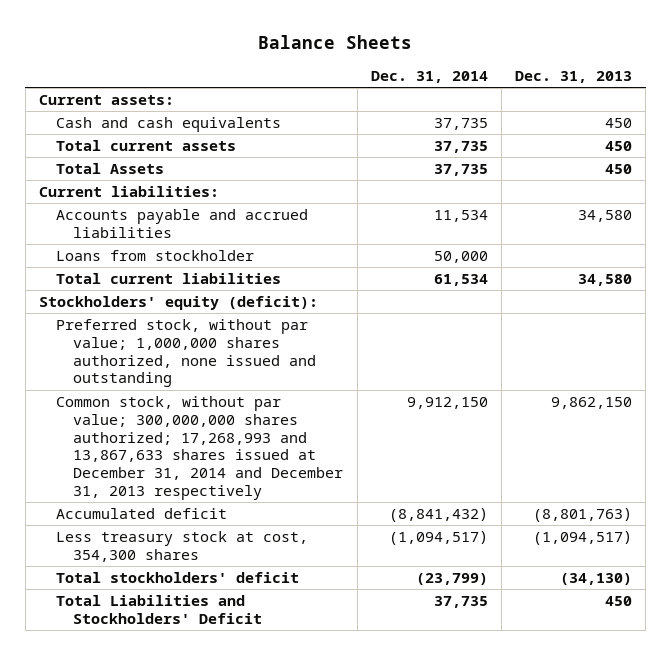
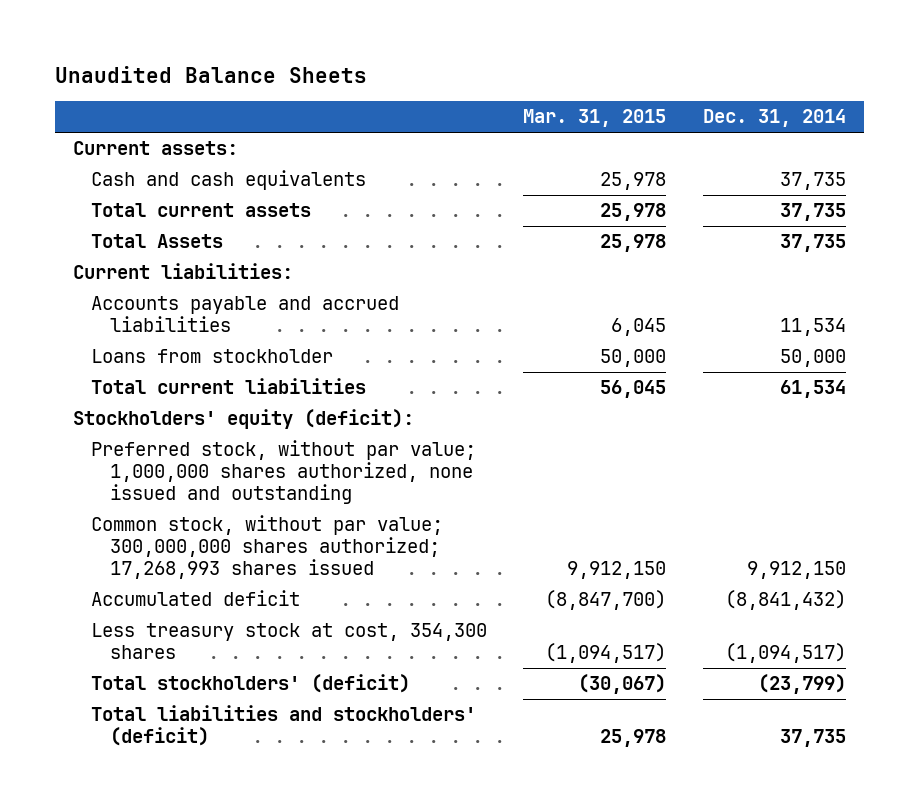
- Balance Sheets
+ Unaudited Balance Sheets
- | Dec. 31, 2014 | Dec. 31, 2013
+ | Mar. 31, 2015 | Dec. 31, 2014
- Common stock, without par value; 300,000,000 shares authorized; 17,268,993 and 13,867,633 shares issued at December 31, 2014 and December 31, 2013 respectively | 9,912,150 | 9,862,150
+ Common stock, without par value; 300,000,000 shares authorized; 17,268,993 shares issued | 9,912,150 | 9,912,150
- Total stockholders' deficit | (23,799) | (34,130)
- Total Liabilities and Stockholders' Deficit | 37,735 | 450
+ Total stockholders' (deficit) | (30,067) | (23,799)
+ Total liabilities and stockholders' (deficit) | 25,978 | 37,735

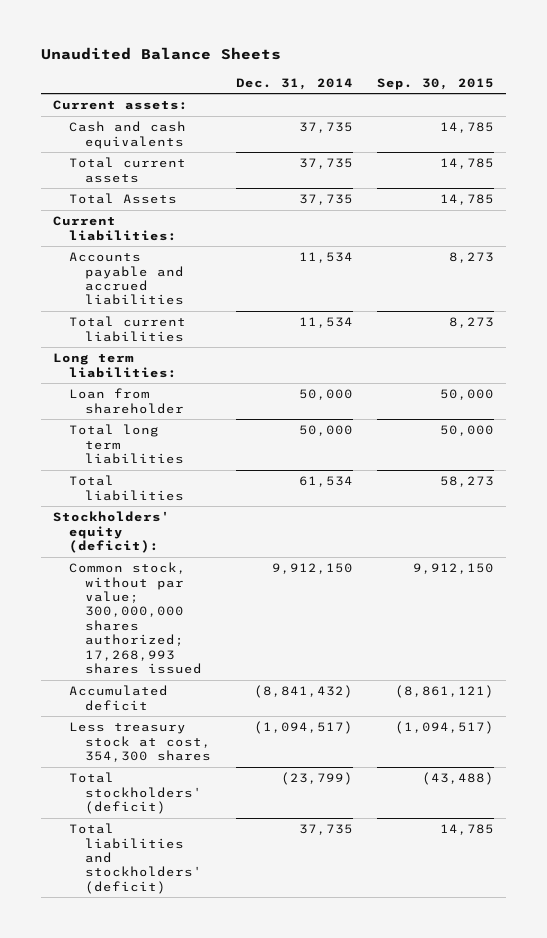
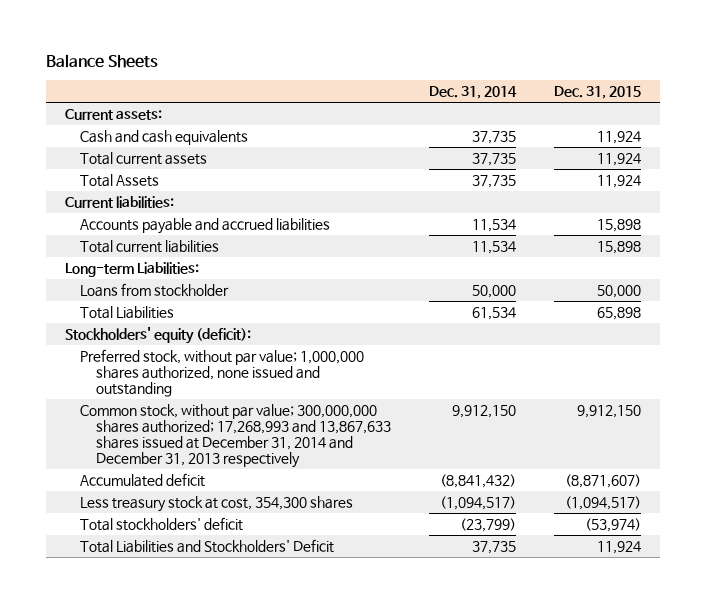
- Unaudited Balance Sheets
+ Balance Sheets
- | Dec. 31, 2014 | Sep. 30, 2015
+ | Dec. 31, 2014 | Dec. 31, 2015
- Long term liabilities:
- Loan from shareholder | 50,000 | 50,000
- Total long term liabilities | 50,000 | 50,000
- Total liabilities | 61,534 | 58,273
+ Long-term Liabilities:
+ Loans from stockholder | 50,000 | 50,000
+ Total Liabilities | 61,534 | 65,898
- Common stock, without par value; 300,000,000 shares authorized; 17,268,993 shares issued | 9,912,150 | 9,912,150
+ Preferred stock, without par value; 1,000,000 shares authorized, none issued and outstanding
+ Common stock, without par value; 300,000,000 shares authorized; 17,268,993 and 13,867,633 shares issued at December 31, 2014 and December 31, 2013 respectively | 9,912,150 | 9,912,150
- Total stockholders' (deficit) | (23,799) | (43,488)
- Total liabilities and stockholders' (deficit) | 37,735 | 14,785
+ Total stockholders' deficit | (23,799) | (53,974)
+ Total Liabilities and Stockholders' Deficit | 37,735 | 11,924

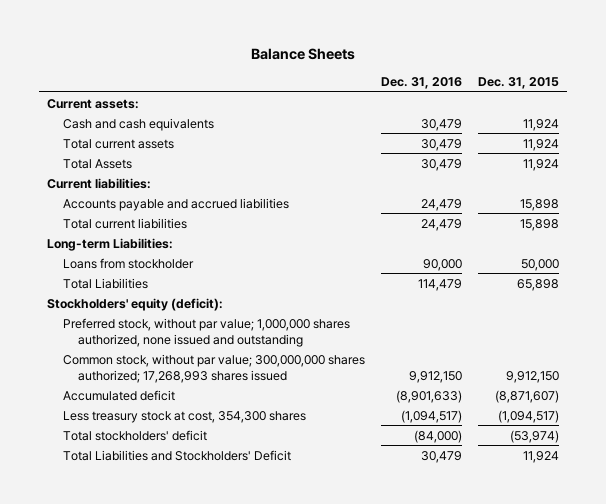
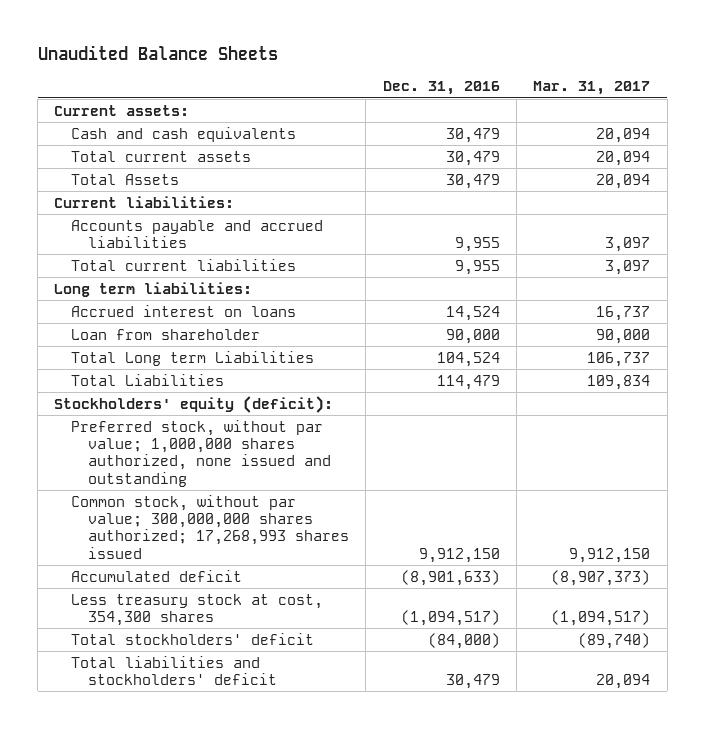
- Balance Sheets
+ Unaudited Balance Sheets
- | Dec. 31, 2016 | Dec. 31, 2015
+ | Dec. 31, 2016 | Mar. 31, 2017
- Accounts payable and accrued liabilities | 24,479 | 15,898
- Total current liabilities | 24,479 | 15,898
- Long-term Liabilities:
- Loans from stockholder | 90,000 | 50,000
+ Accounts payable and accrued liabilities | 9,955 | 3,097
+ Total current liabilities | 9,955 | 3,097
+ Long term liabilities:
+ Accrued interest on loans | 14,524 | 16,737
+ Loan from shareholder | 90,000 | 90,000
+ Total Long term Liabilities | 104,524 | 106,737
- Total Liabilities and Stockholders' Deficit | 30,479 | 11,924
+ Total liabilities and stockholders' deficit | 30,479 | 20,094

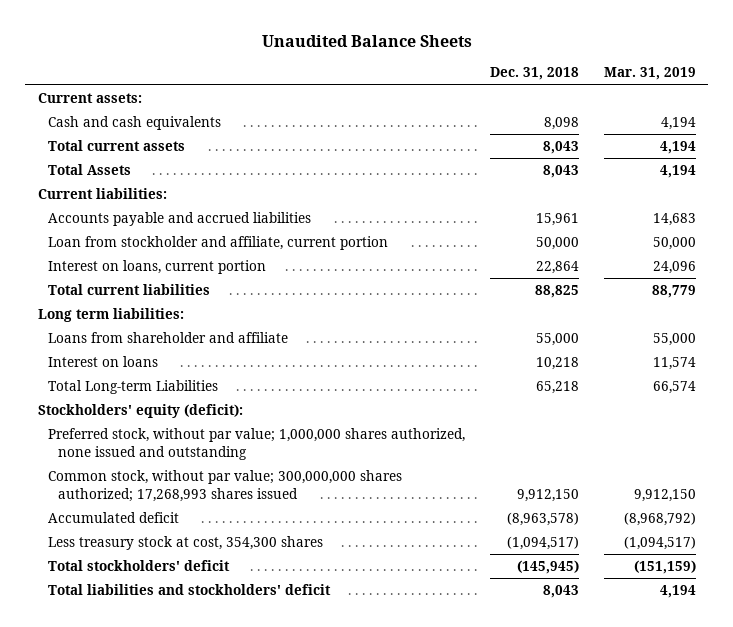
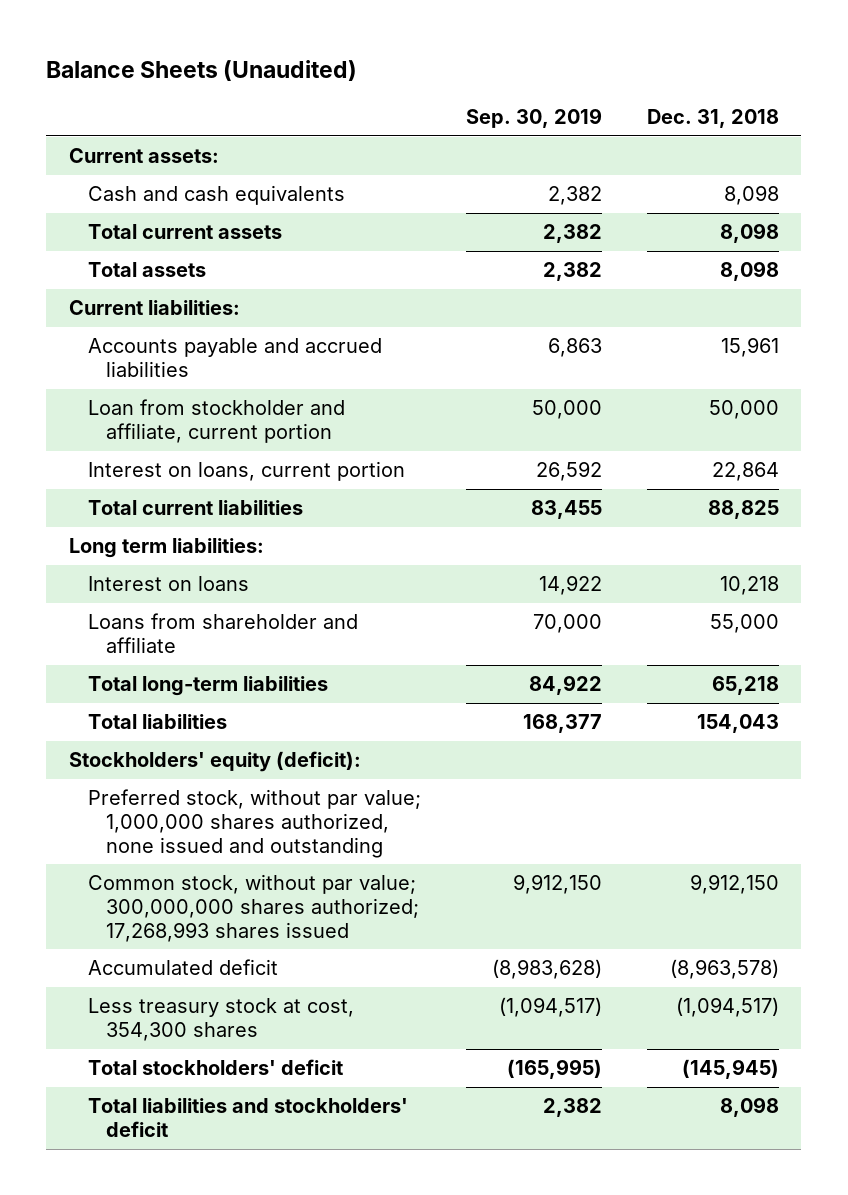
- Unaudited Balance Sheets
+ Balance Sheets (Unaudited)
- | Dec. 31, 2018 | Mar. 31, 2019
+ | Sep. 30, 2019 | Dec. 31, 2018
- Total current assets | 8,043 | 4,194
- Total Assets | 8,043 | 4,194
+ Total current assets | 2,382 | 8,098
+ Total assets | 2,382 | 8,098
- Total Long-term Liabilities | 65,218 | 66,574
moved down: Loans from shareholder and affiliate | 70,000 | 55,000
+ Total long-term liabilities | 84,922 | 65,218
+ Total liabilities | 168,377 | 154,043
- Total liabilities and stockholders' deficit | 8,043 | 4,194
+ Total liabilities and stockholders' deficit | 2,382 | 8,098

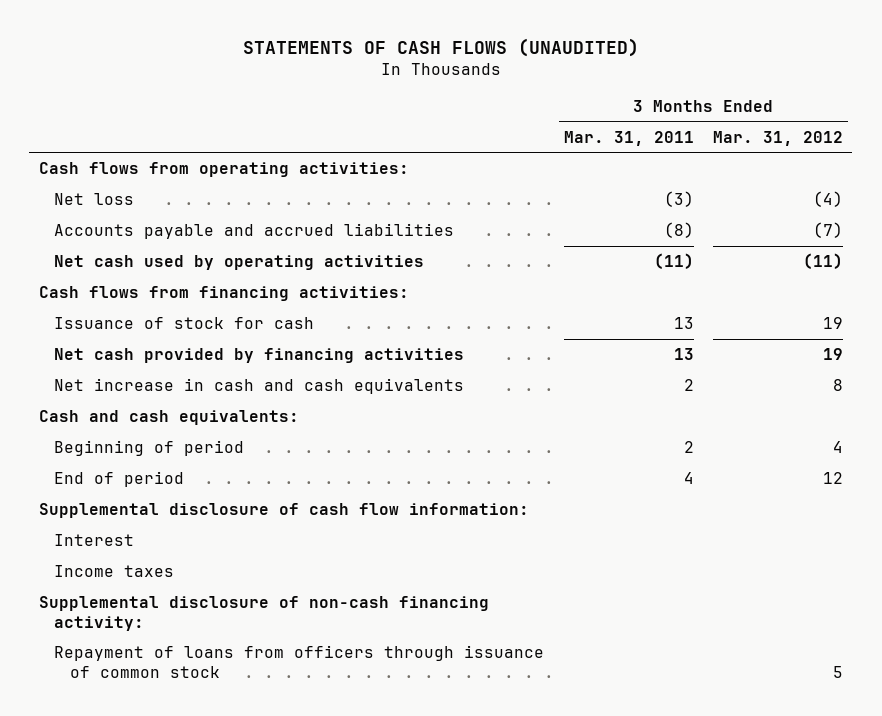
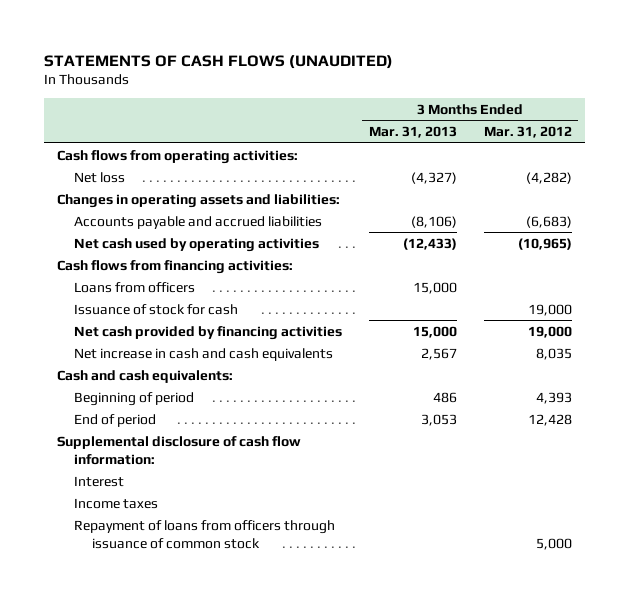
- | 3 Months Ended Mar. 31, 2011 | 3 Months Ended Mar. 31, 2012
+ | 3 Months Ended Mar. 31, 2013 | 3 Months Ended Mar. 31, 2012
- Net loss | (3) | (4)
- Accounts payable and accrued liabilities | (8) | (7)
- Net cash used by operating activities | (11) | (11)
+ Net loss | (4,327) | (4,282)
+ Changes in operating assets and liabilities:
+ Accounts payable and accrued liabilities | (8,106) | (6,683)
+ Net cash used by operating activities | (12,433) | (10,965)
- Issuance of stock for cash | 13 | 19
- Net cash provided by financing activities | 13 | 19
- Net increase in cash and cash equivalents | 2 | 8
+ Loans from officers | 15,000 |
+ Issuance of stock for cash | | 19,000
+ Net cash provided by financing activities | 15,000 | 19,000
+ Net increase in cash and cash equivalents | 2,567 | 8,035
- Beginning of period | 2 | 4
- End of period | 4 | 12
+ Beginning of period | 486 | 4,393
+ End of period | 3,053 | 12,428
- Supplemental disclosure of non-cash financing activity:
- Repayment of loans from officers through issuance of common stock | | 5
+ Repayment of loans from officers through issuance of common stock | | 5,000

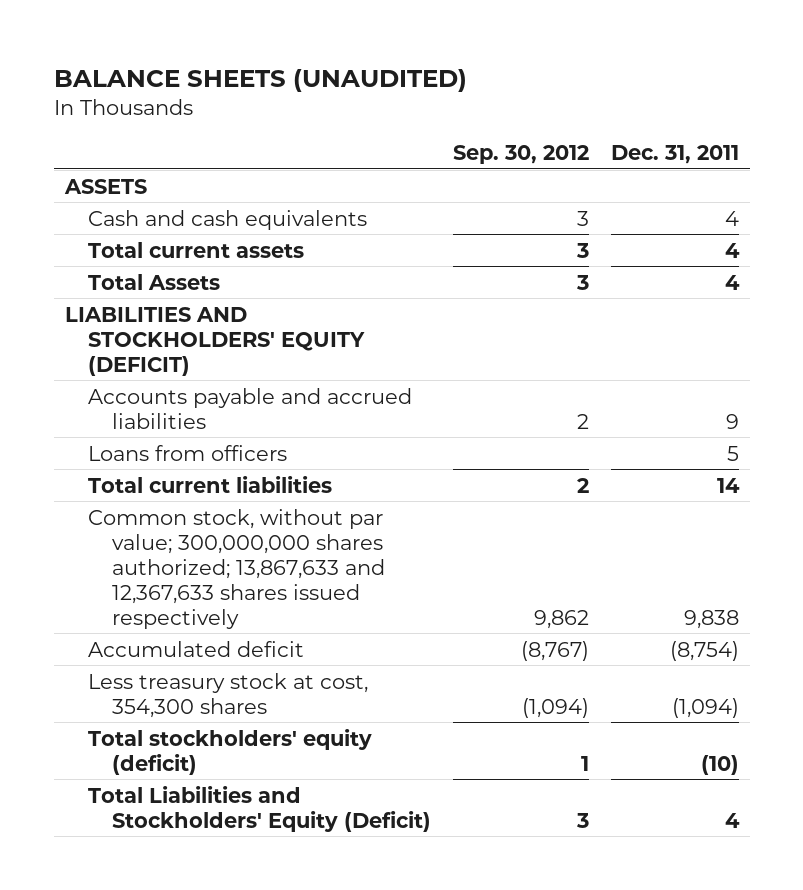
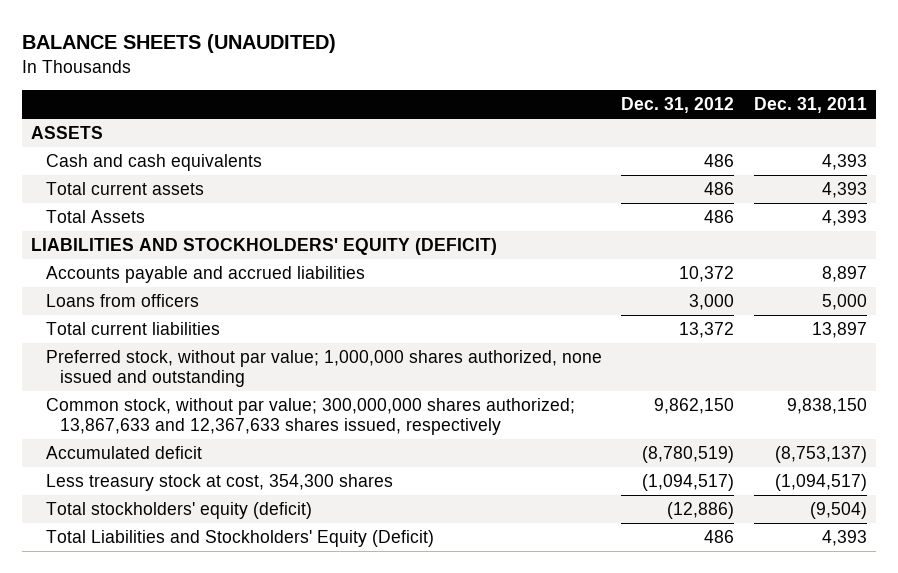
- | Sep. 30, 2012 | Dec. 31, 2011
+ | Dec. 31, 2012 | Dec. 31, 2011
- Cash and cash equivalents | 3 | 4
- Total current assets | 3 | 4
- Total Assets | 3 | 4
+ Cash and cash equivalents | 486 | 4,393
+ Total current assets | 486 | 4,393
+ Total Assets | 486 | 4,393
- Accounts payable and accrued liabilities | 2 | 9
- Loans from officers | | 5
- Total current liabilities | 2 | 14
- Common stock, without par value; 300,000,000 shares authorized; 13,867,633 and 12,367,633 shares issued respectively | 9,862 | 9,838
- Accumulated deficit | (8,767) | (8,754)
- Less treasury stock at cost, 354,300 shares | (1,094) | (1,094)
- Total stockholders' equity (deficit) | 1 | (10)
- Total Liabilities and Stockholders' Equity (Deficit) | 3 | 4
+ Accounts payable and accrued liabilities | 10,372 | 8,897
+ Loans from officers | 3,000 | 5,000
+ Total current liabilities | 13,372 | 13,897
+ Preferred stock, without par value; 1,000,000 shares authorized, none issued and outstanding
+ Common stock, without par value; 300,000,000 shares authorized; 13,867,633 and 12,367,633 shares issued, respectively | 9,862,150 | 9,838,150
+ Accumulated deficit | (8,780,519) | (8,753,137)
+ Less treasury stock at cost, 354,300 shares | (1,094,517) | (1,094,517)
+ Total stockholders' equity (deficit) | (12,886) | (9,504)
+ Total Liabilities and Stockholders' Equity (Deficit) | 486 | 4,393

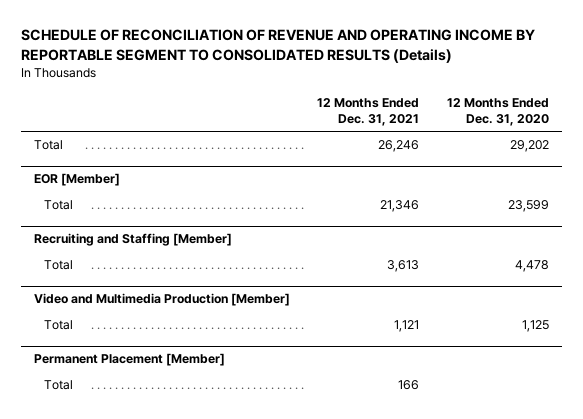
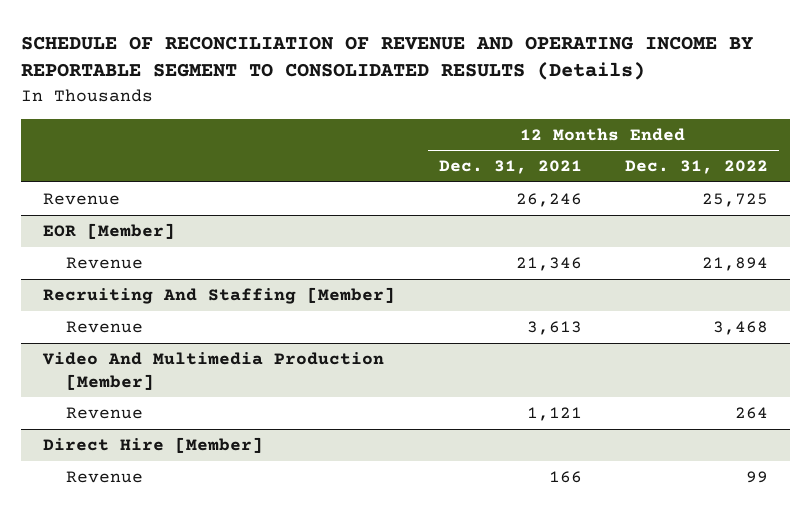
- | 12 Months Ended Dec. 31, 2021 | 12 Months Ended Dec. 31, 2020
+ | 12 Months Ended Dec. 31, 2021 | 12 Months Ended Dec. 31, 2022
- Total | 26,246 | 29,202
+ Revenue | 26,246 | 25,725
@ EOR [Member]
- Total | 21,346 | 23,599
- Recruiting and Staffing [Member]
- Total | 3,613 | 4,478
- Video and Multimedia Production [Member]
- Total | 1,121 | 1,125
- Permanent Placement [Member]
- Total | 166 |
@ EOR [Member]
+ Revenue | 21,346 | 21,894
+ Recruiting And Staffing [Member]
+ Revenue | 3,613 | 3,468
+ Video And Multimedia Production [Member]
+ Revenue | 1,121 | 264
+ Direct Hire [Member]
+ Revenue | 166 | 99

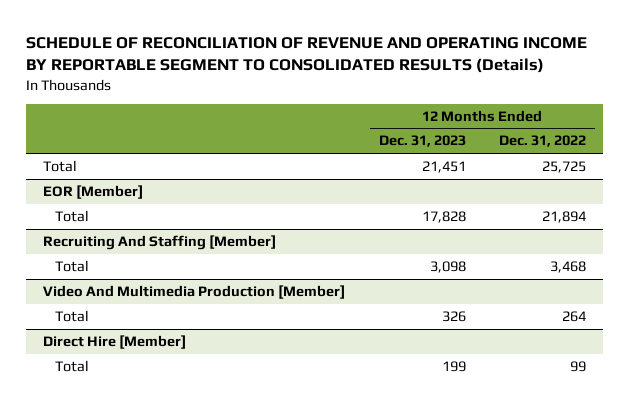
- | 12 Months Ended Dec. 31, 2021 | 12 Months Ended Dec. 31, 2022
+ | 12 Months Ended Dec. 31, 2023 | 12 Months Ended Dec. 31, 2022
- Revenue | 26,246 | 25,725
+ Total | 21,451 | 25,725
@ EOR [Member]
- Revenue | 21,346 | 21,894
+ Total | 17,828 | 21,894
@ Recruiting And Staffing [Member]
- Revenue | 3,613 | 3,468
+ Total | 3,098 | 3,468
@ Video And Multimedia Production [Member]
- Revenue | 1,121 | 264
+ Total | 326 | 264
@ Direct Hire [Member]
- Revenue | 166 | 99
+ Total | 199 | 99

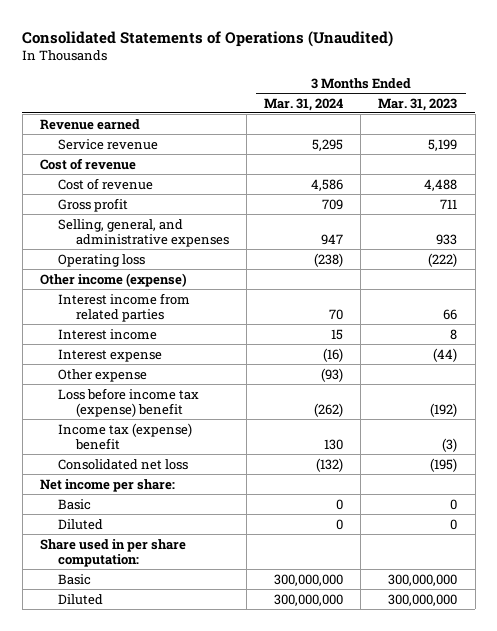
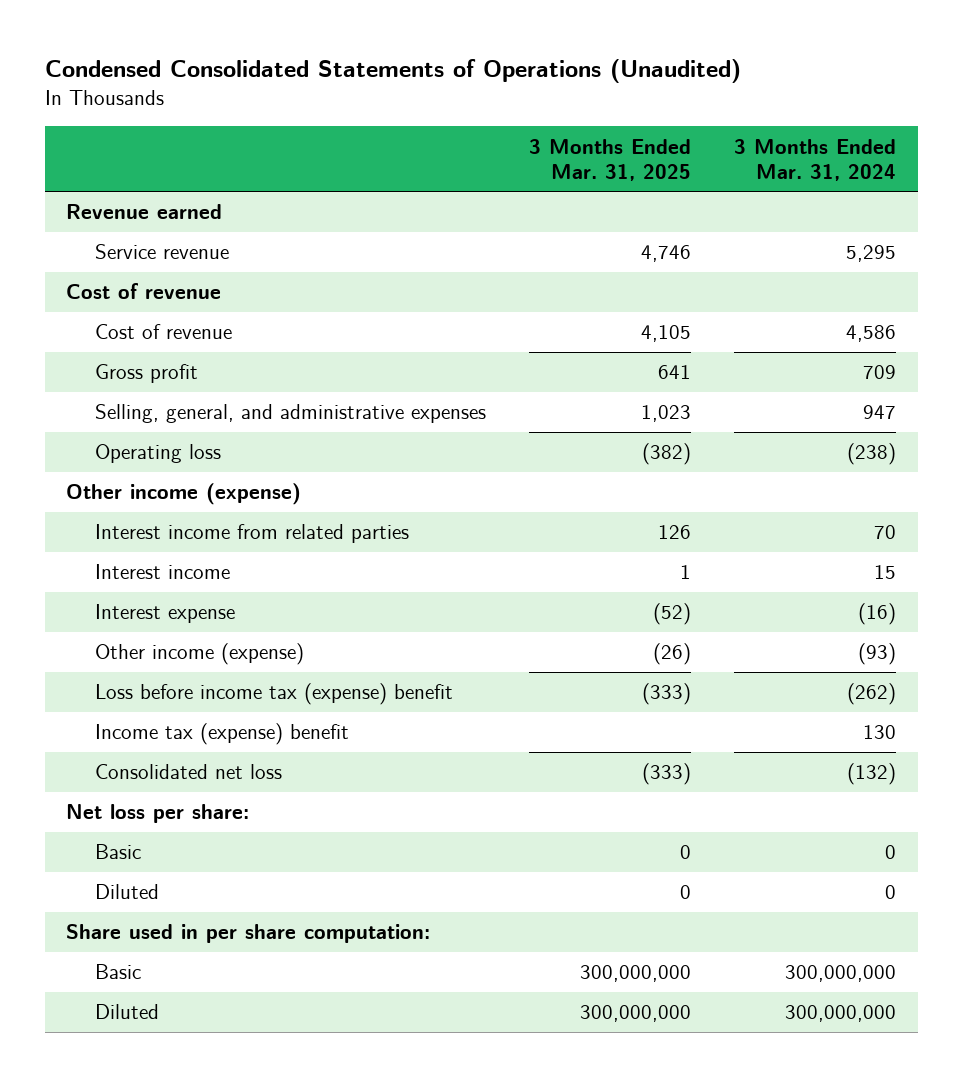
- Consolidated Statements of Operations (Unaudited)
+ Condensed Consolidated Statements of Operations (Unaudited)
- | 3 Months Ended Mar. 31, 2024 | 3 Months Ended Mar. 31, 2023
+ | 3 Months Ended Mar. 31, 2025 | 3 Months Ended Mar. 31, 2024
- Other expense | (93) |
+ Other income (expense) | (26) | (93)
- Net income per share:
+ Net loss per share:

